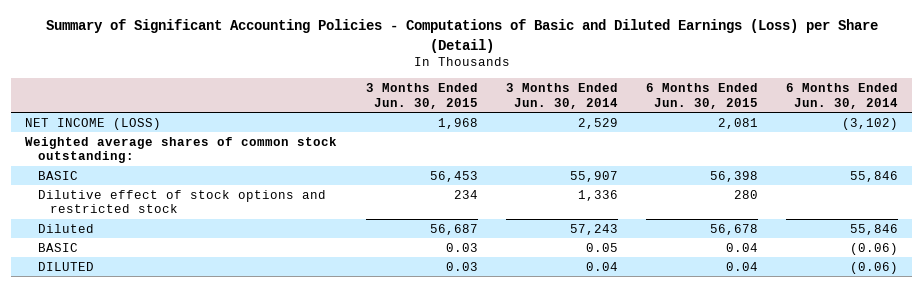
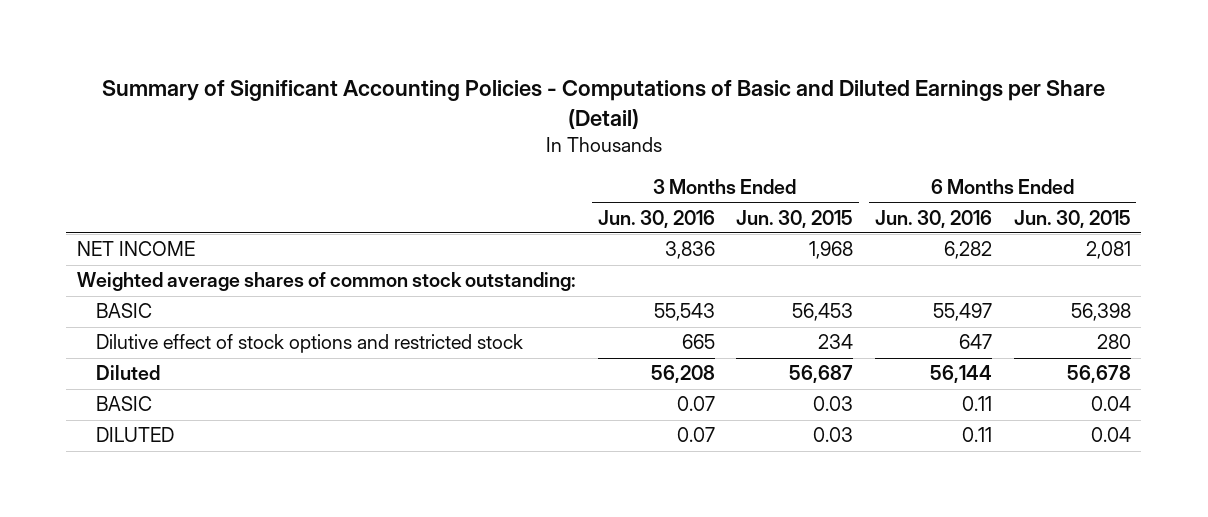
- Summary of Significant Accounting Policies - Computations of Basic and Diluted Earnings (Loss) per Share (Detail)
+ Summary of Significant Accounting Policies - Computations of Basic and Diluted Earnings per Share (Detail)
- | 3 Months Ended Jun. 30, 2015 | 3 Months Ended Jun. 30, 2014 | 6 Months Ended Jun. 30, 2015 | 6 Months Ended Jun. 30, 2014
+ | 3 Months Ended Jun. 30, 2016 | 3 Months Ended Jun. 30, 2015 | 6 Months Ended Jun. 30, 2016 | 6 Months Ended Jun. 30, 2015
- NET INCOME (LOSS) | 1,968 | 2,529 | 2,081 | (3,102)
+ NET INCOME | 3,836 | 1,968 | 6,282 | 2,081

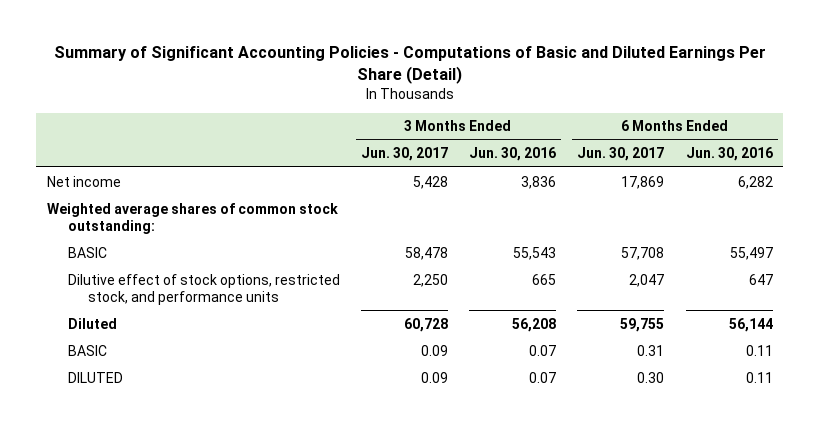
- Summary of Significant Accounting Policies - Computations of Basic and Diluted Earnings per Share (Detail)
+ Summary of Significant Accounting Policies - Computations of Basic and Diluted Earnings Per Share (Detail)
- | 3 Months Ended Jun. 30, 2016 | 3 Months Ended Jun. 30, 2015 | 6 Months Ended Jun. 30, 2016 | 6 Months Ended Jun. 30, 2015
+ | 3 Months Ended Jun. 30, 2017 | 3 Months Ended Jun. 30, 2016 | 6 Months Ended Jun. 30, 2017 | 6 Months Ended Jun. 30, 2016
- NET INCOME | 3,836 | 1,968 | 6,282 | 2,081
+ Net income | 5,428 | 3,836 | 17,869 | 6,282
- Dilutive effect of stock options and restricted stock | 665 | 234 | 647 | 280
+ Dilutive effect of stock options, restricted stock, and performance units | 2,250 | 665 | 2,047 | 647

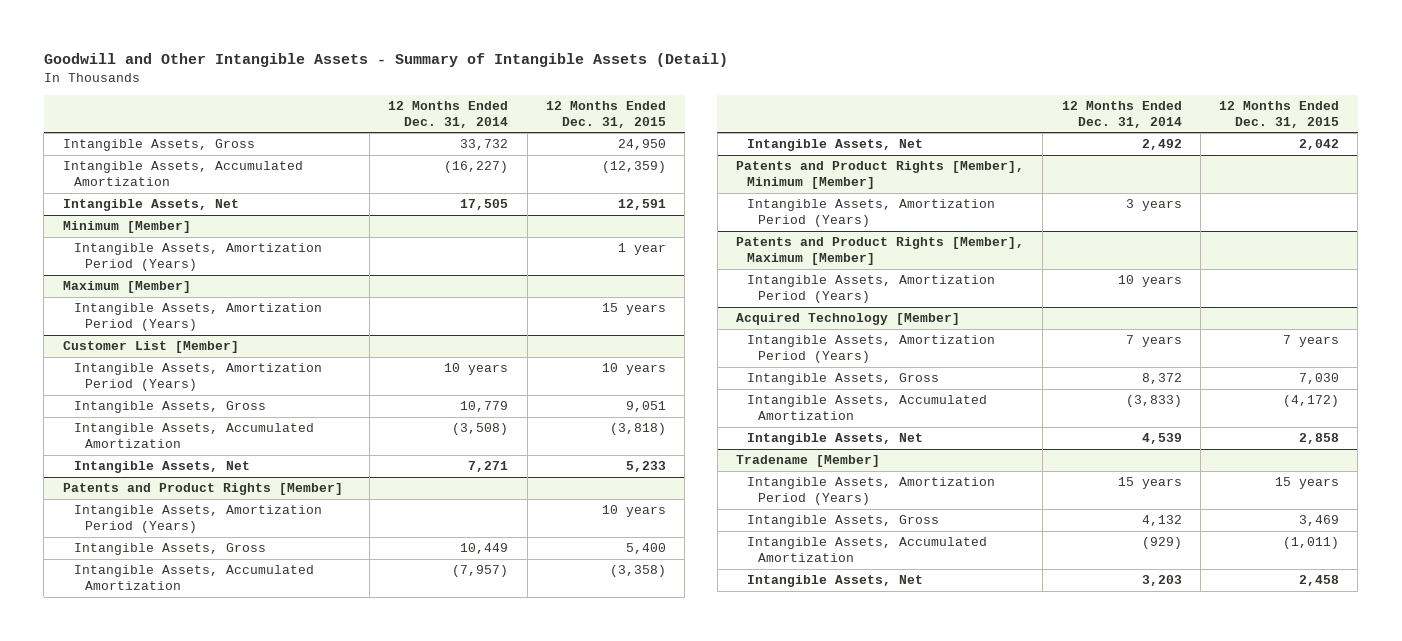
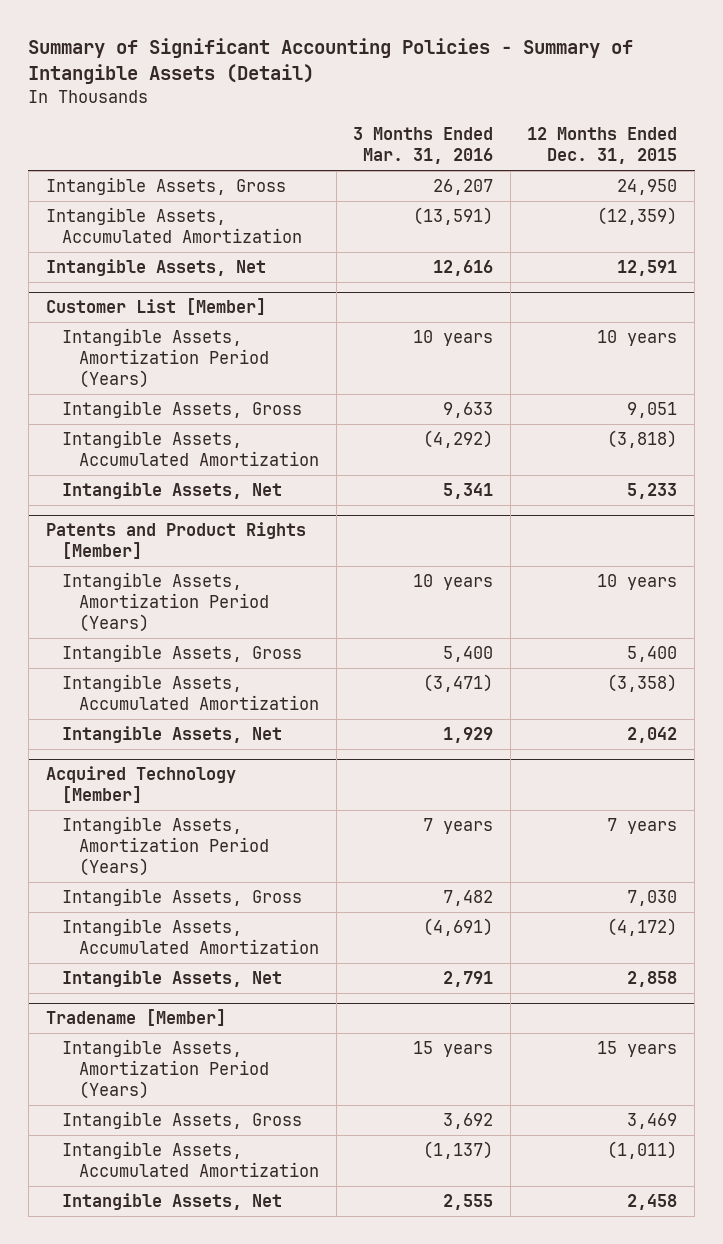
- Goodwill and Other Intangible Assets - Summary of Intangible Assets (Detail)
+ Summary of Significant Accounting Policies - Summary of Intangible Assets (Detail)
- | 12 Months Ended Dec. 31, 2014 | 12 Months Ended Dec. 31, 2015
+ | 3 Months Ended Mar. 31, 2016 | 12 Months Ended Dec. 31, 2015
- Minimum [Member]
- Intangible Assets, Amortization Period (Years) | | 1 year
- Maximum [Member]
- Intangible Assets, Amortization Period (Years) | | 15 years
- Patents and Product Rights [Member], Minimum [Member]
- Intangible Assets, Amortization Period (Years) | 3 years |
- Patents and Product Rights [Member], Maximum [Member]
- Intangible Assets, Amortization Period (Years) | 10 years |

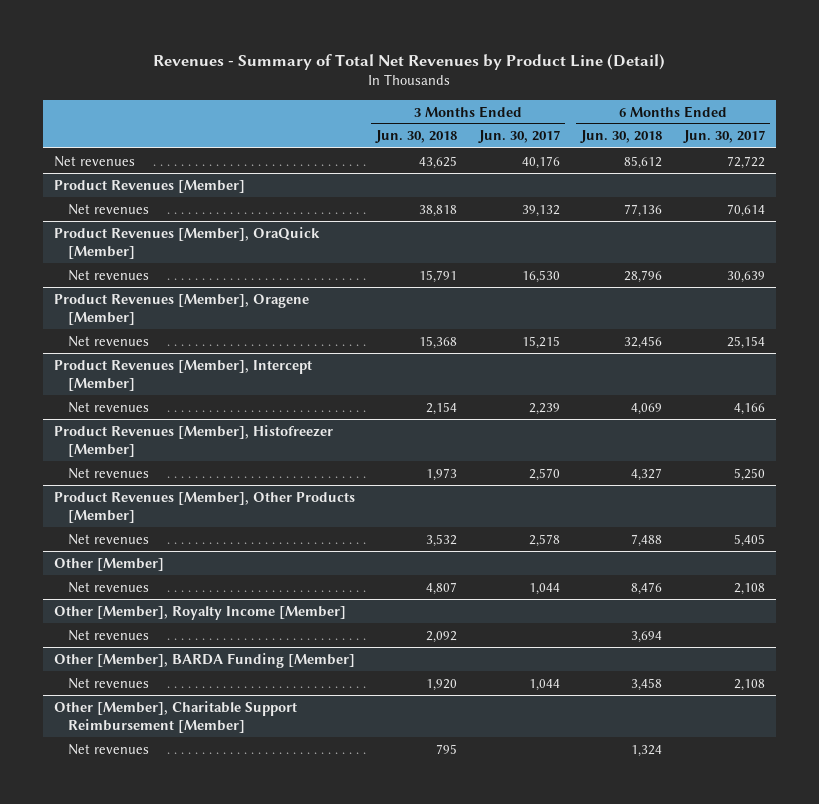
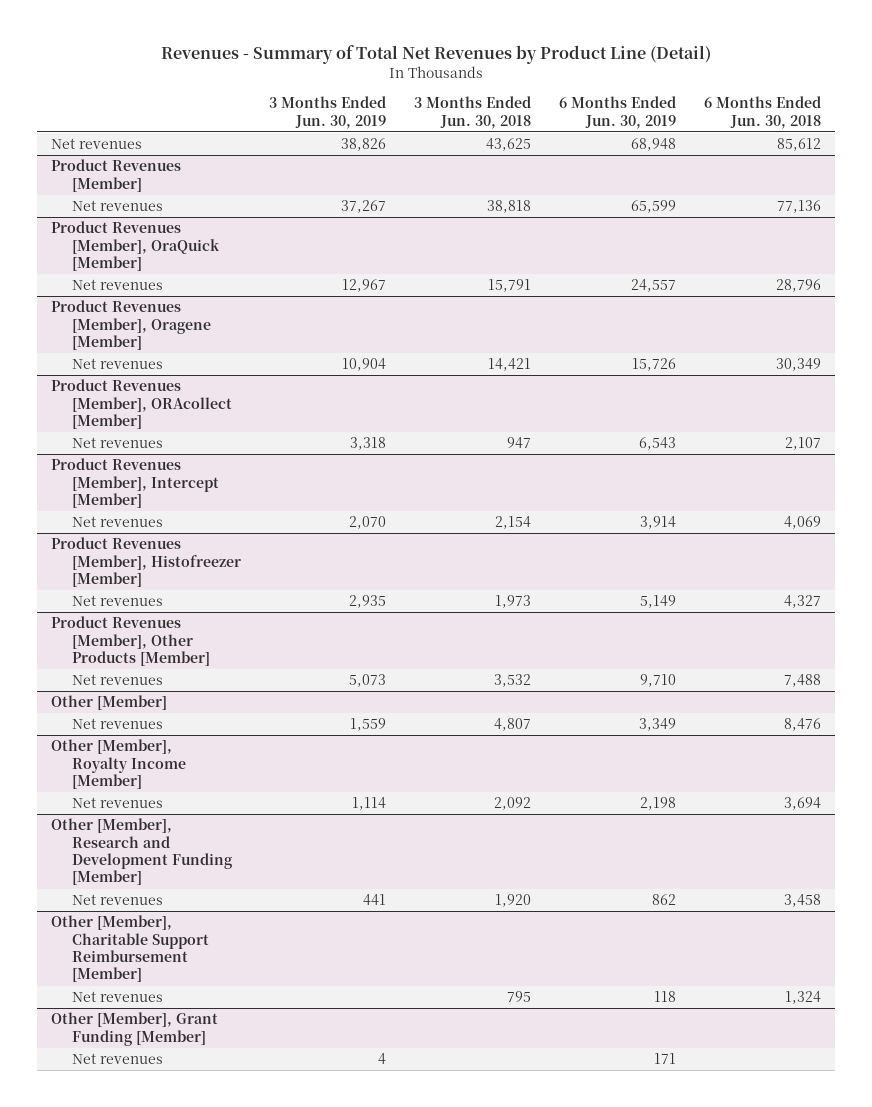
- | 3 Months Ended Jun. 30, 2018 | 3 Months Ended Jun. 30, 2017 | 6 Months Ended Jun. 30, 2018 | 6 Months Ended Jun. 30, 2017
+ | 3 Months Ended Jun. 30, 2019 | 3 Months Ended Jun. 30, 2018 | 6 Months Ended Jun. 30, 2019 | 6 Months Ended Jun. 30, 2018
@ Product Revenues [Member], Oragene [Member]
- Net revenues | 15,368 | 15,215 | 32,456 | 25,154
+ Net revenues | 10,904 | 14,421 | 15,726 | 30,349
+ Product Revenues [Member], ORAcollect [Member]
+ Net revenues | 3,318 | 947 | 6,543 | 2,107
- Other [Member], BARDA Funding [Member]
+ Other [Member], Research and Development Funding [Member]
+ Other [Member], Grant Funding [Member]
+ Net revenues | 4 | | 171 |

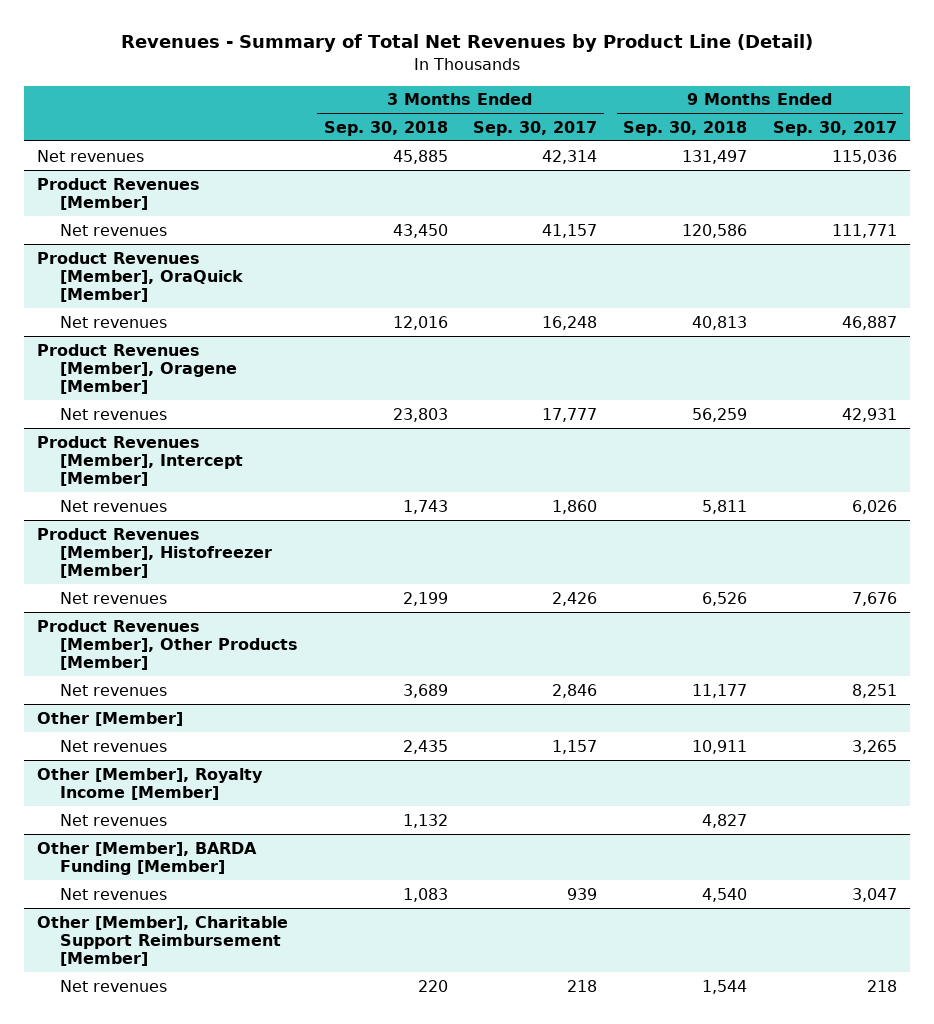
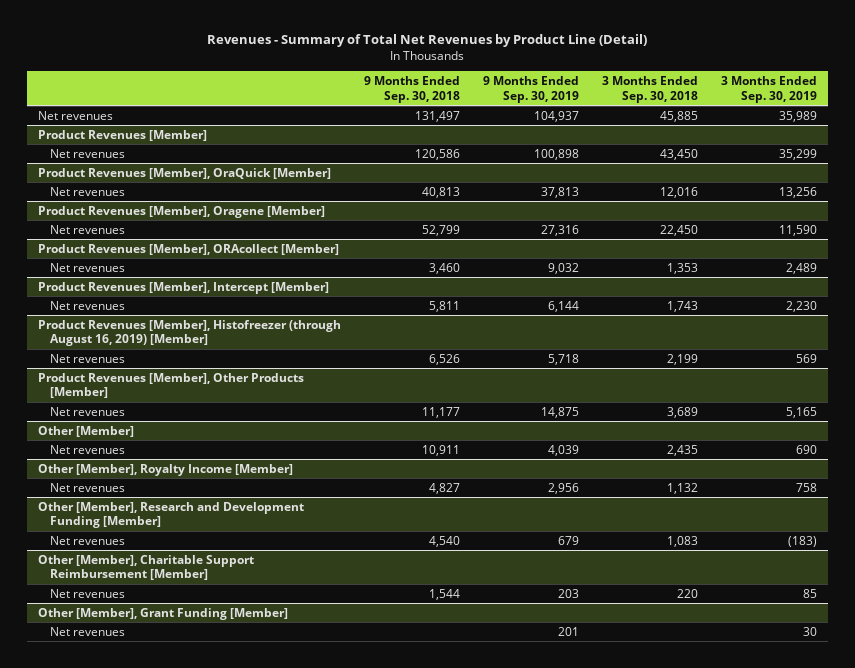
- | 3 Months Ended Sep. 30, 2018 | 3 Months Ended Sep. 30, 2017 | 9 Months Ended Sep. 30, 2018 | 9 Months Ended Sep. 30, 2017
+ | 9 Months Ended Sep. 30, 2018 | 9 Months Ended Sep. 30, 2019 | 3 Months Ended Sep. 30, 2018 | 3 Months Ended Sep. 30, 2019
@ Product Revenues [Member], Oragene [Member]
- Net revenues | 23,803 | 17,777 | 56,259 | 42,931
+ Net revenues | 52,799 | 27,316 | 22,450 | 11,590
+ Product Revenues [Member], ORAcollect [Member]
+ Net revenues | 3,460 | 9,032 | 1,353 | 2,489
- Product Revenues [Member], Histofreezer [Member]
+ Product Revenues [Member], Histofreezer (through August 16, 2019) [Member]
- Other [Member], BARDA Funding [Member]
+ Other [Member], Research and Development Funding [Member]
+ Other [Member], Grant Funding [Member]
+ Net revenues | | 201 | | 30

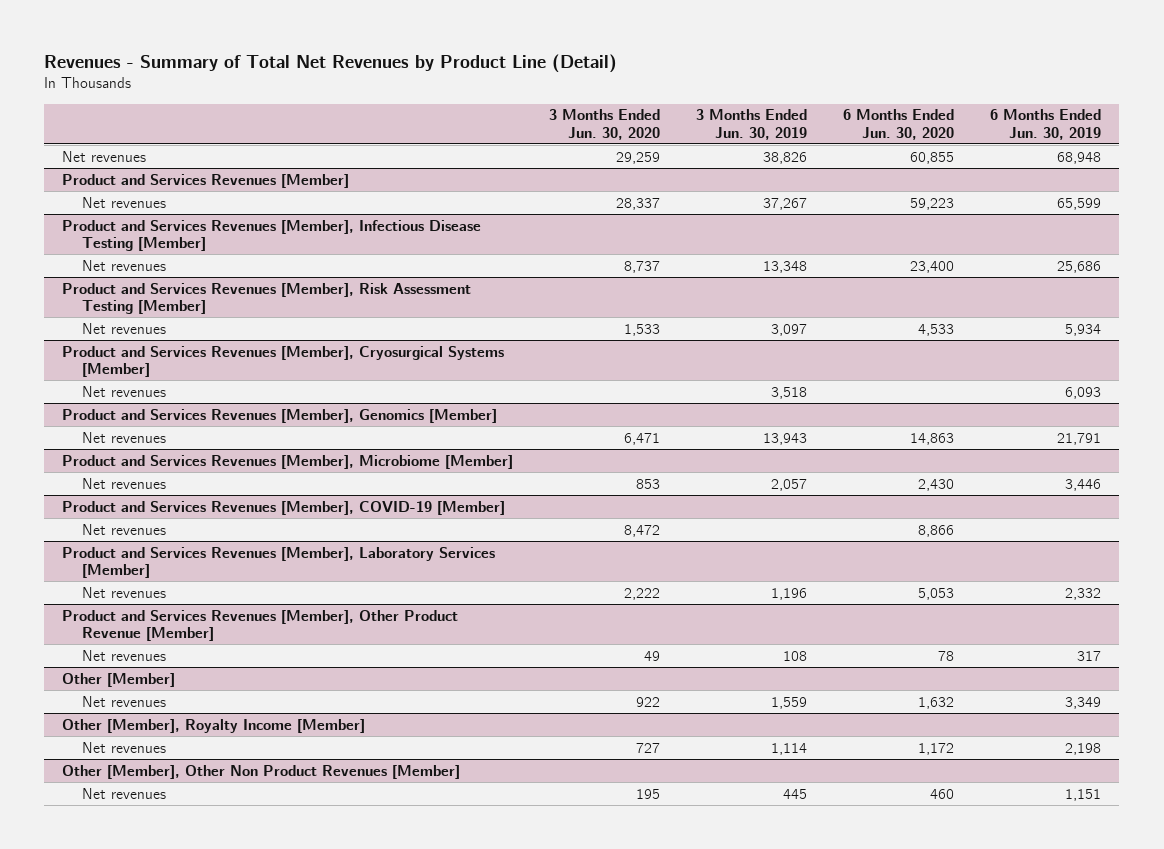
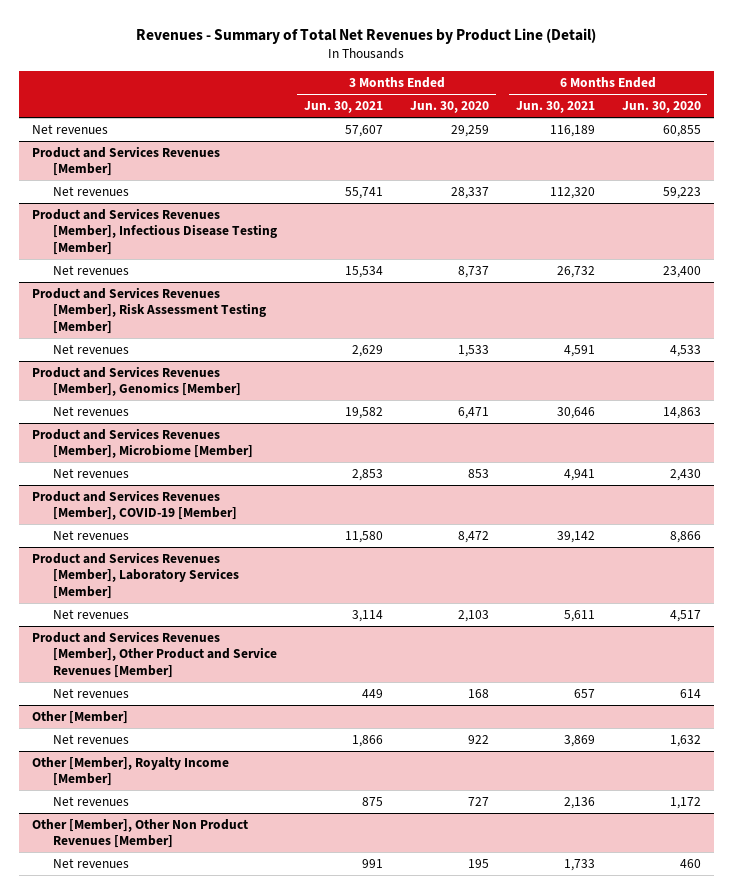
- | 3 Months Ended Jun. 30, 2020 | 3 Months Ended Jun. 30, 2019 | 6 Months Ended Jun. 30, 2020 | 6 Months Ended Jun. 30, 2019
+ | 3 Months Ended Jun. 30, 2021 | 3 Months Ended Jun. 30, 2020 | 6 Months Ended Jun. 30, 2021 | 6 Months Ended Jun. 30, 2020
- Product and Services Revenues [Member], Cryosurgical Systems [Member]
- Net revenues | | 3,518 | | 6,093
@ Product and Services Revenues [Member], Laboratory Services [Member]
- Net revenues | 2,222 | 1,196 | 5,053 | 2,332
- Product and Services Revenues [Member], Other Product Revenue [Member]
- Net revenues | 49 | 108 | 78 | 317
@ Product and Services Revenues [Member], Laboratory Services [Member]
+ Net revenues | 3,114 | 2,103 | 5,611 | 4,517
+ Product and Services Revenues [Member], Other Product and Service Revenues [Member]
+ Net revenues | 449 | 168 | 657 | 614

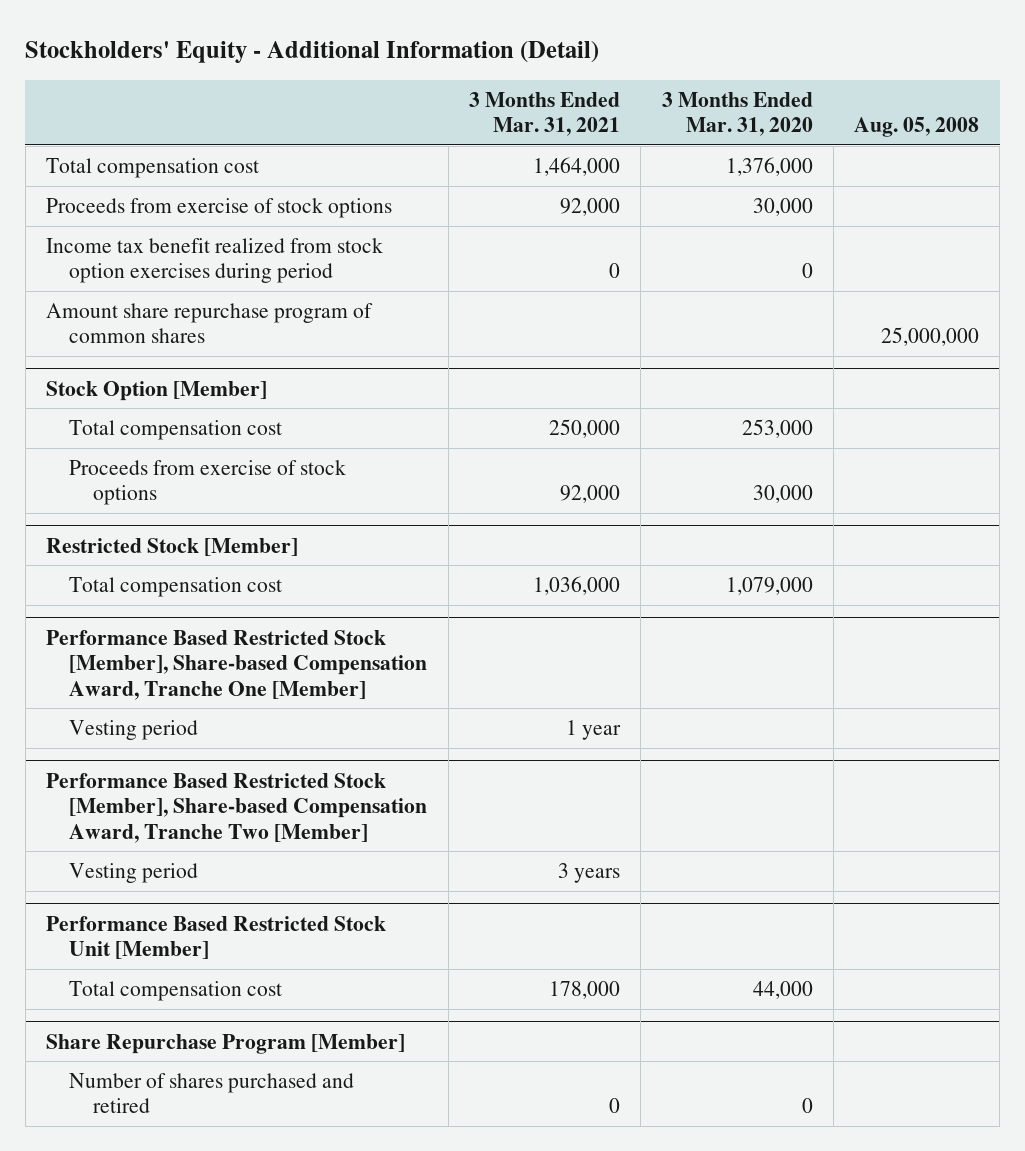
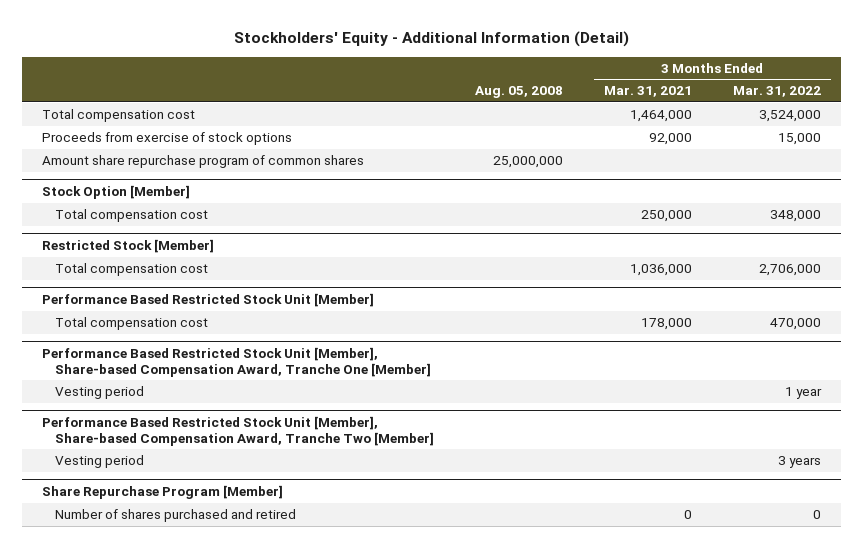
- | 3 Months Ended Mar. 31, 2021 | 3 Months Ended Mar. 31, 2020 | Aug. 05, 2008
+ | Aug. 05, 2008 | 3 Months Ended Mar. 31, 2021 | 3 Months Ended Mar. 31, 2022
- Income tax benefit realized from stock option exercises during period | 0 | 0 |
@ Stock Option [Member]
- Proceeds from exercise of stock options | 92,000 | 30,000 |
- Performance Based Restricted Stock [Member], Share-based Compensation Award, Tranche One [Member]
- Vesting period | 1 year | |
- Performance Based Restricted Stock [Member], Share-based Compensation Award, Tranche Two [Member]
- Vesting period | 3 years | |
+ Performance Based Restricted Stock Unit [Member], Share-based Compensation Award, Tranche One [Member]
+ Vesting period | | | 1 year
+ Performance Based Restricted Stock Unit [Member], Share-based Compensation Award, Tranche Two [Member]
+ Vesting period | | | 3 years

